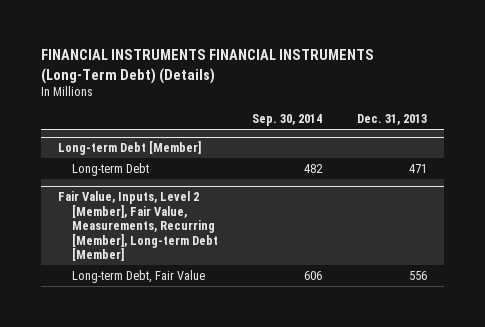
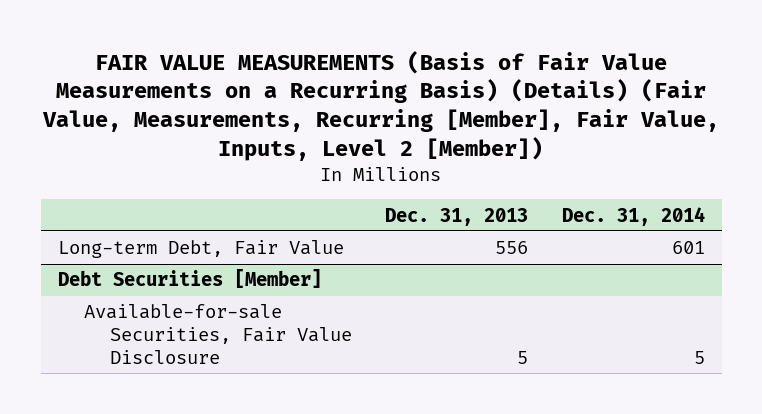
- FINANCIAL INSTRUMENTS FINANCIAL INSTRUMENTS (Long-Term Debt) (Details)
+ FAIR VALUE MEASUREMENTS (Basis of Fair Value Measurements on a Recurring Basis) (Details) (Fair Value, Measurements, Recurring [Member], Fair Value, Inputs, Level 2 [Member])
- | Sep. 30, 2014 | Dec. 31, 2013
+ | Dec. 31, 2013 | Dec. 31, 2014
- Long-term Debt [Member]
- Long-term Debt | 482 | 471
- Fair Value, Inputs, Level 2 [Member], Fair Value, Measurements, Recurring [Member], Long-term Debt [Member]
+ Debt Securities [Member]
+ Available-for-sale Securities, Fair Value Disclosure | 5 | 5

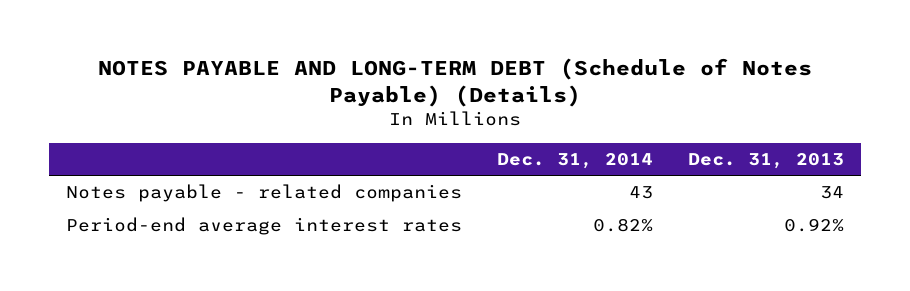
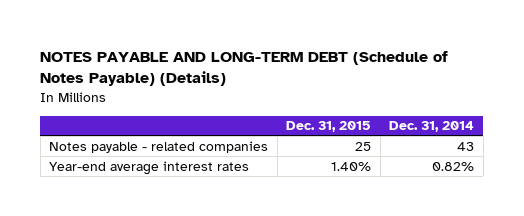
- | Dec. 31, 2014 | Dec. 31, 2013
+ | Dec. 31, 2015 | Dec. 31, 2014
- Period-end average interest rates | 0.82% | 0.92%
+ Year-end average interest rates | 1.40% | 0.82%

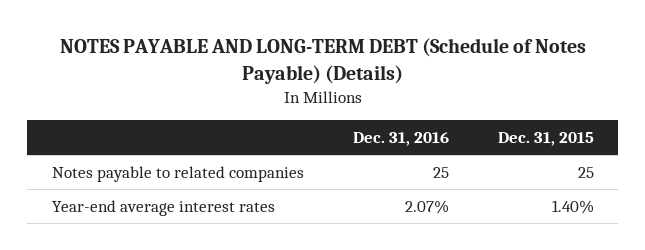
- | Dec. 31, 2015 | Dec. 31, 2014
+ | Dec. 31, 2016 | Dec. 31, 2015
- Notes payable - related companies | 25 | 43
+ Notes payable to related companies | 25 | 25

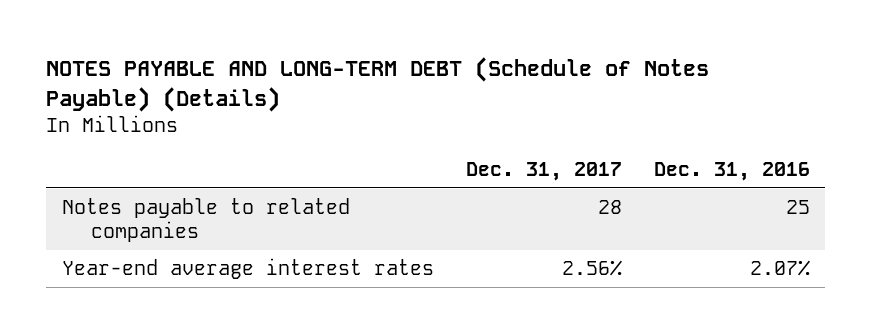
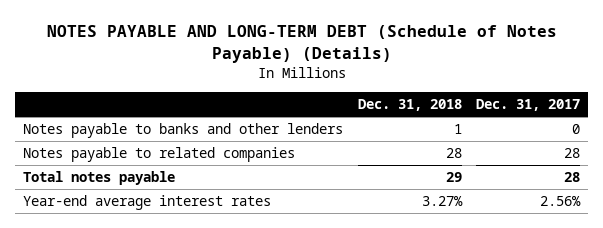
- | Dec. 31, 2017 | Dec. 31, 2016
+ | Dec. 31, 2018 | Dec. 31, 2017
+ Notes payable to banks and other lenders | 1 | 0
+ Total notes payable | 29 | 28

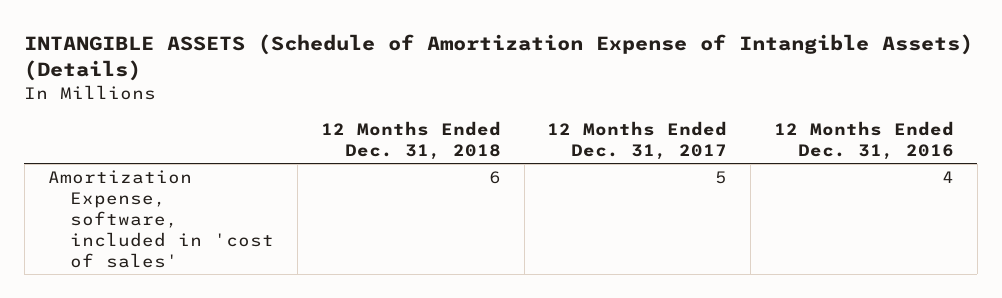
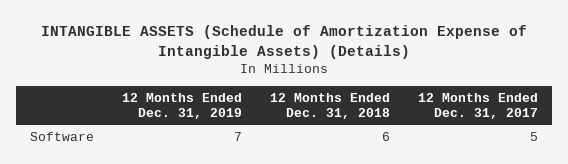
- | 12 Months Ended Dec. 31, 2018 | 12 Months Ended Dec. 31, 2017 | 12 Months Ended Dec. 31, 2016
+ | 12 Months Ended Dec. 31, 2019 | 12 Months Ended Dec. 31, 2018 | 12 Months Ended Dec. 31, 2017
- Amortization Expense, software, included in 'cost of sales' | 6 | 5 | 4
+ Software | 7 | 6 | 5

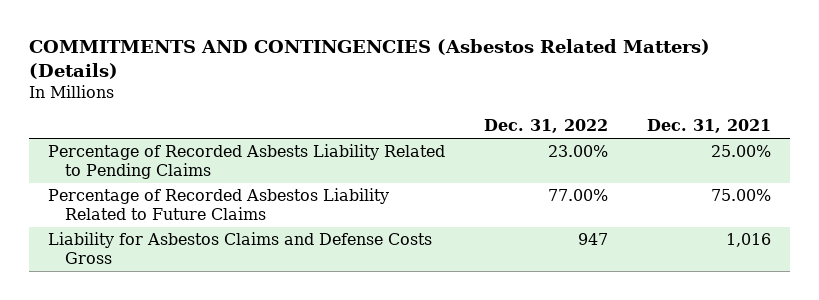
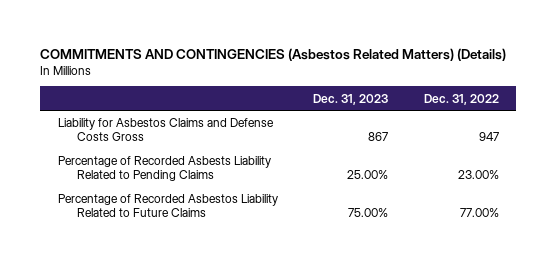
- | Dec. 31, 2022 | Dec. 31, 2021
+ | Dec. 31, 2023 | Dec. 31, 2022
moved up: Liability for Asbestos Claims and Defense Costs Gross | 867 | 947

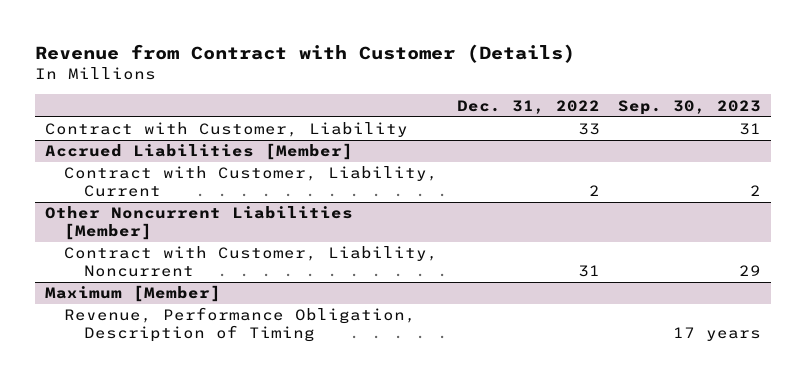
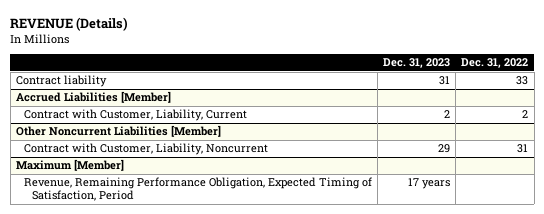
- Revenue from Contract with Customer (Details)
+ REVENUE (Details)
- | Dec. 31, 2022 | Sep. 30, 2023
+ | Dec. 31, 2023 | Dec. 31, 2022
- Contract with Customer, Liability | 33 | 31
+ Contract liability | 31 | 33
@ Maximum [Member]
- Revenue, Performance Obligation, Description of Timing | | 17 years
+ Revenue, Remaining Performance Obligation, Expected Timing of Satisfaction, Period | 17 years |

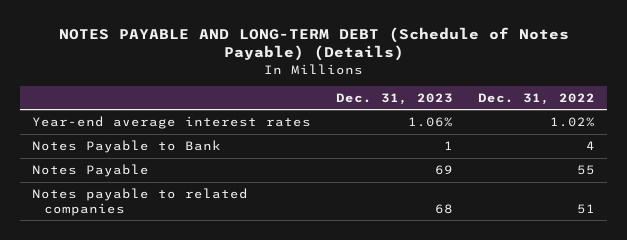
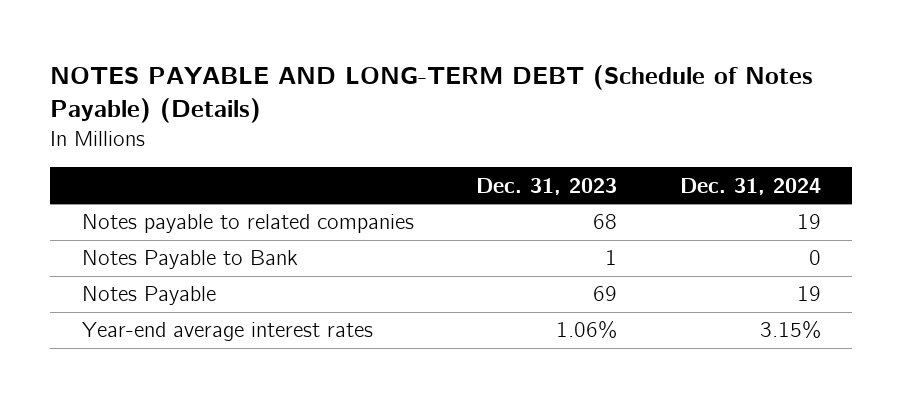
- | Dec. 31, 2023 | Dec. 31, 2022
+ | Dec. 31, 2023 | Dec. 31, 2024
moved up: Notes payable to related companies | 68 | 19
moved down: Year-end average interest rates | 1.06% | 3.15%

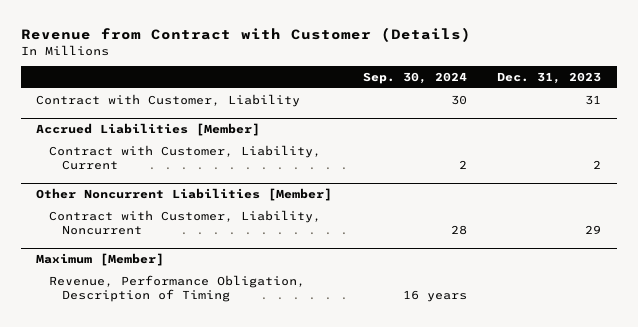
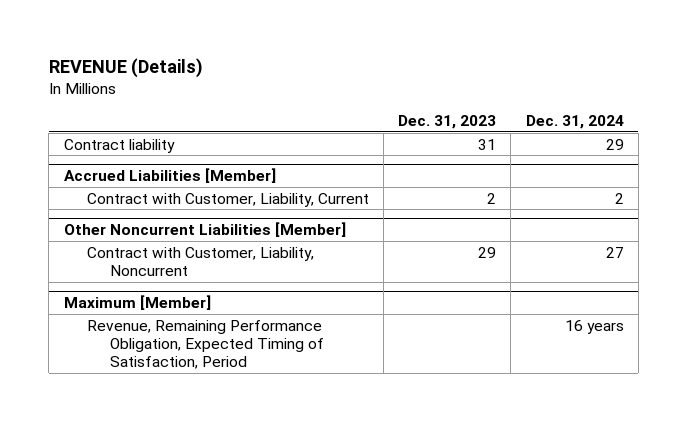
- Revenue from Contract with Customer (Details)
+ REVENUE (Details)
- | Sep. 30, 2024 | Dec. 31, 2023
+ | Dec. 31, 2023 | Dec. 31, 2024
- Contract with Customer, Liability | 30 | 31
+ Contract liability | 31 | 29
@ Maximum [Member]
- Revenue, Performance Obligation, Description of Timing | 16 years |
+ Revenue, Remaining Performance Obligation, Expected Timing of Satisfaction, Period | | 16 years

